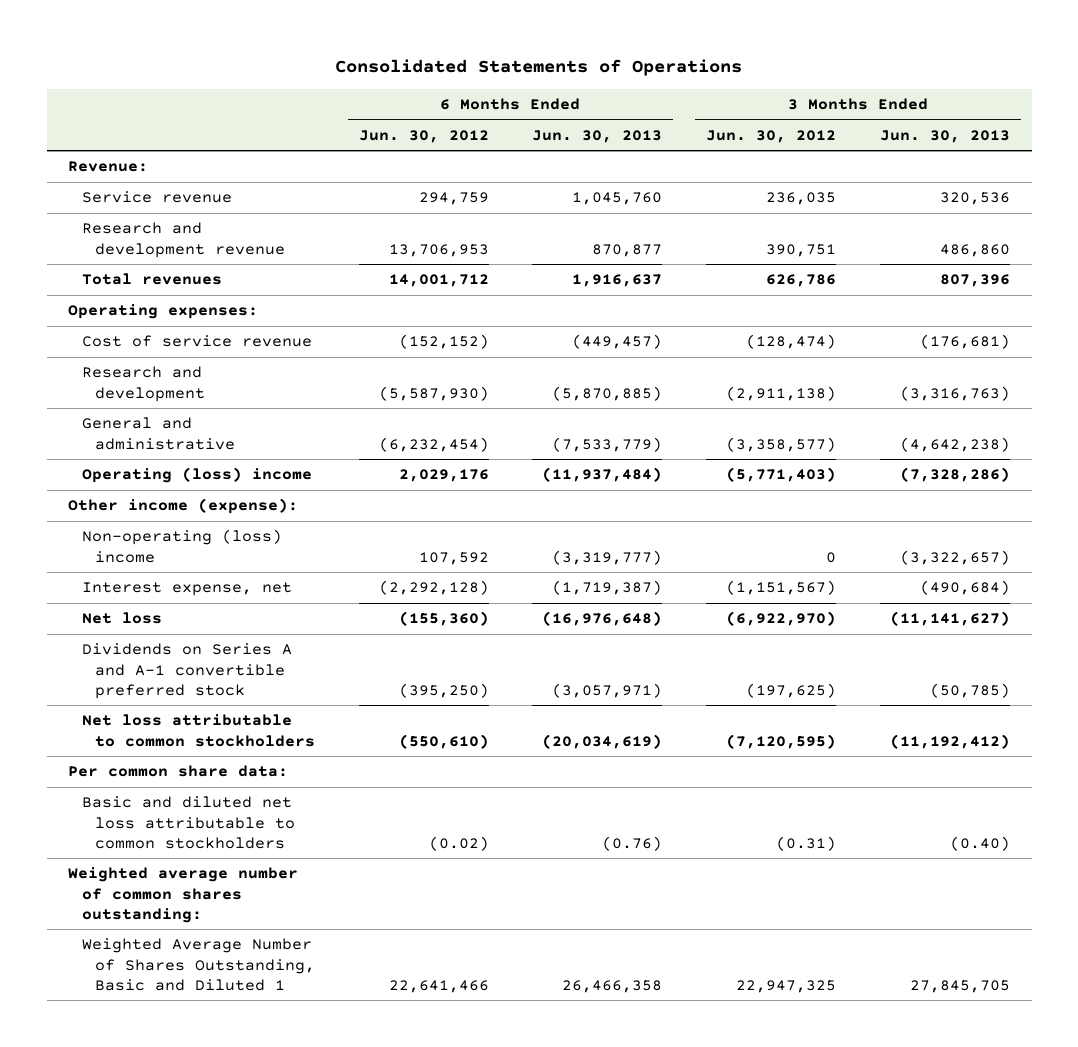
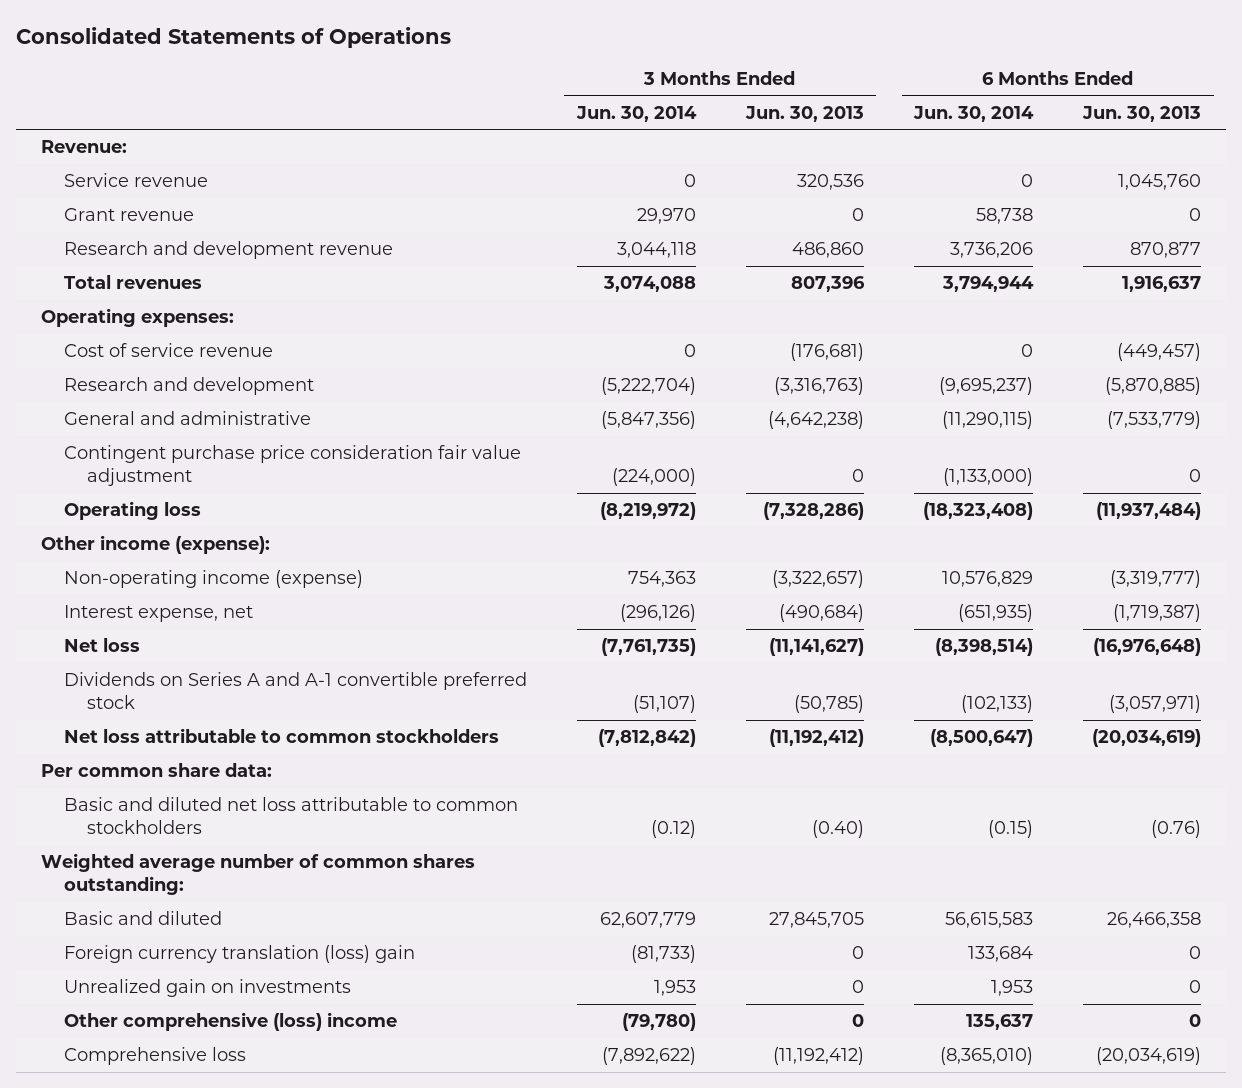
- | 6 Months Ended Jun. 30, 2012 | 6 Months Ended Jun. 30, 2013 | 3 Months Ended Jun. 30, 2012 | 3 Months Ended Jun. 30, 2013
+ | 3 Months Ended Jun. 30, 2014 | 3 Months Ended Jun. 30, 2013 | 6 Months Ended Jun. 30, 2014 | 6 Months Ended Jun. 30, 2013
+ Grant revenue | 29,970 | 0 | 58,738 | 0
- Operating (loss) income | 2,029,176 | (11,937,484) | (5,771,403) | (7,328,286)
+ Contingent purchase price consideration fair value adjustment | (224,000) | 0 | (1,133,000) | 0
+ Operating loss | (8,219,972) | (7,328,286) | (18,323,408) | (11,937,484)
- Non-operating (loss) income | 107,592 | (3,319,777) | 0 | (3,322,657)
+ Non-operating income (expense) | 754,363 | (3,322,657) | 10,576,829 | (3,319,777)
- Weighted Average Number of Shares Outstanding, Basic and Diluted 1 | 22,641,466 | 26,466,358 | 22,947,325 | 27,845,705
+ Basic and diluted | 62,607,779 | 27,845,705 | 56,615,583 | 26,466,358
+ Foreign currency translation (loss) gain | (81,733) | 0 | 133,684 | 0
+ Unrealized gain on investments | 1,953 | 0 | 1,953 | 0
+ Other comprehensive (loss) income | (79,780) | 0 | 135,637 | 0
+ Comprehensive loss | (7,892,622) | (11,192,412) | (8,365,010) | (20,034,619)

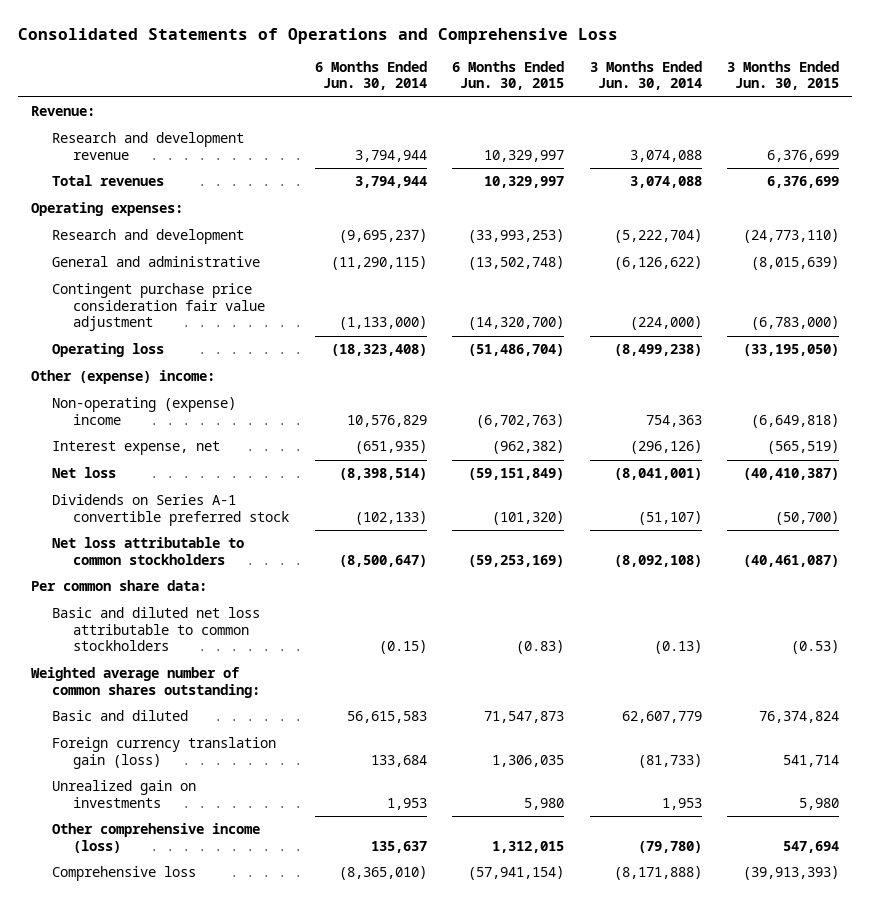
- Consolidated Statements of Operations
+ Consolidated Statements of Operations and Comprehensive Loss
- | 3 Months Ended Jun. 30, 2014 | 3 Months Ended Jun. 30, 2013 | 6 Months Ended Jun. 30, 2014 | 6 Months Ended Jun. 30, 2013
+ | 6 Months Ended Jun. 30, 2014 | 6 Months Ended Jun. 30, 2015 | 3 Months Ended Jun. 30, 2014 | 3 Months Ended Jun. 30, 2015
- Service revenue | 0 | 320,536 | 0 | 1,045,760
- Grant revenue | 29,970 | 0 | 58,738 | 0
- Research and development revenue | 3,044,118 | 486,860 | 3,736,206 | 870,877
+ Research and development revenue | 3,794,944 | 10,329,997 | 3,074,088 | 6,376,699
- Cost of service revenue | 0 | (176,681) | 0 | (449,457)
- General and administrative | (5,847,356) | (4,642,238) | (11,290,115) | (7,533,779)
+ General and administrative | (11,290,115) | (13,502,748) | (6,126,622) | (8,015,639)
- Operating loss | (8,219,972) | (7,328,286) | (18,323,408) | (11,937,484)
- Other income (expense):
- Non-operating income (expense) | 754,363 | (3,322,657) | 10,576,829 | (3,319,777)
+ Operating loss | (18,323,408) | (51,486,704) | (8,499,238) | (33,195,050)
+ Other (expense) income:
+ Non-operating (expense) income | 10,576,829 | (6,702,763) | 754,363 | (6,649,818)
- Net loss | (7,761,735) | (11,141,627) | (8,398,514) | (16,976,648)
- Dividends on Series A and A-1 convertible preferred stock | (51,107) | (50,785) | (102,133) | (3,057,971)
- Net loss attributable to common stockholders | (7,812,842) | (11,192,412) | (8,500,647) | (20,034,619)
+ Net loss | (8,398,514) | (59,151,849) | (8,041,001) | (40,410,387)
+ Dividends on Series A-1 convertible preferred stock | (102,133) | (101,320) | (51,107) | (50,700)
+ Net loss attributable to common stockholders | (8,500,647) | (59,253,169) | (8,092,108) | (40,461,087)
- Basic and diluted net loss attributable to common stockholders | (0.12) | (0.40) | (0.15) | (0.76)
+ Basic and diluted net loss attributable to common stockholders | (0.15) | (0.83) | (0.13) | (0.53)
- Foreign currency translation (loss) gain | (81,733) | 0 | 133,684 | 0
+ Foreign currency translation gain (loss) | 133,684 | 1,306,035 | (81,733) | 541,714
- Other comprehensive (loss) income | (79,780) | 0 | 135,637 | 0
- Comprehensive loss | (7,892,622) | (11,192,412) | (8,365,010) | (20,034,619)
+ Other comprehensive income (loss) | 135,637 | 1,312,015 | (79,780) | 547,694
+ Comprehensive loss | (8,365,010) | (57,941,154) | (8,171,888) | (39,913,393)

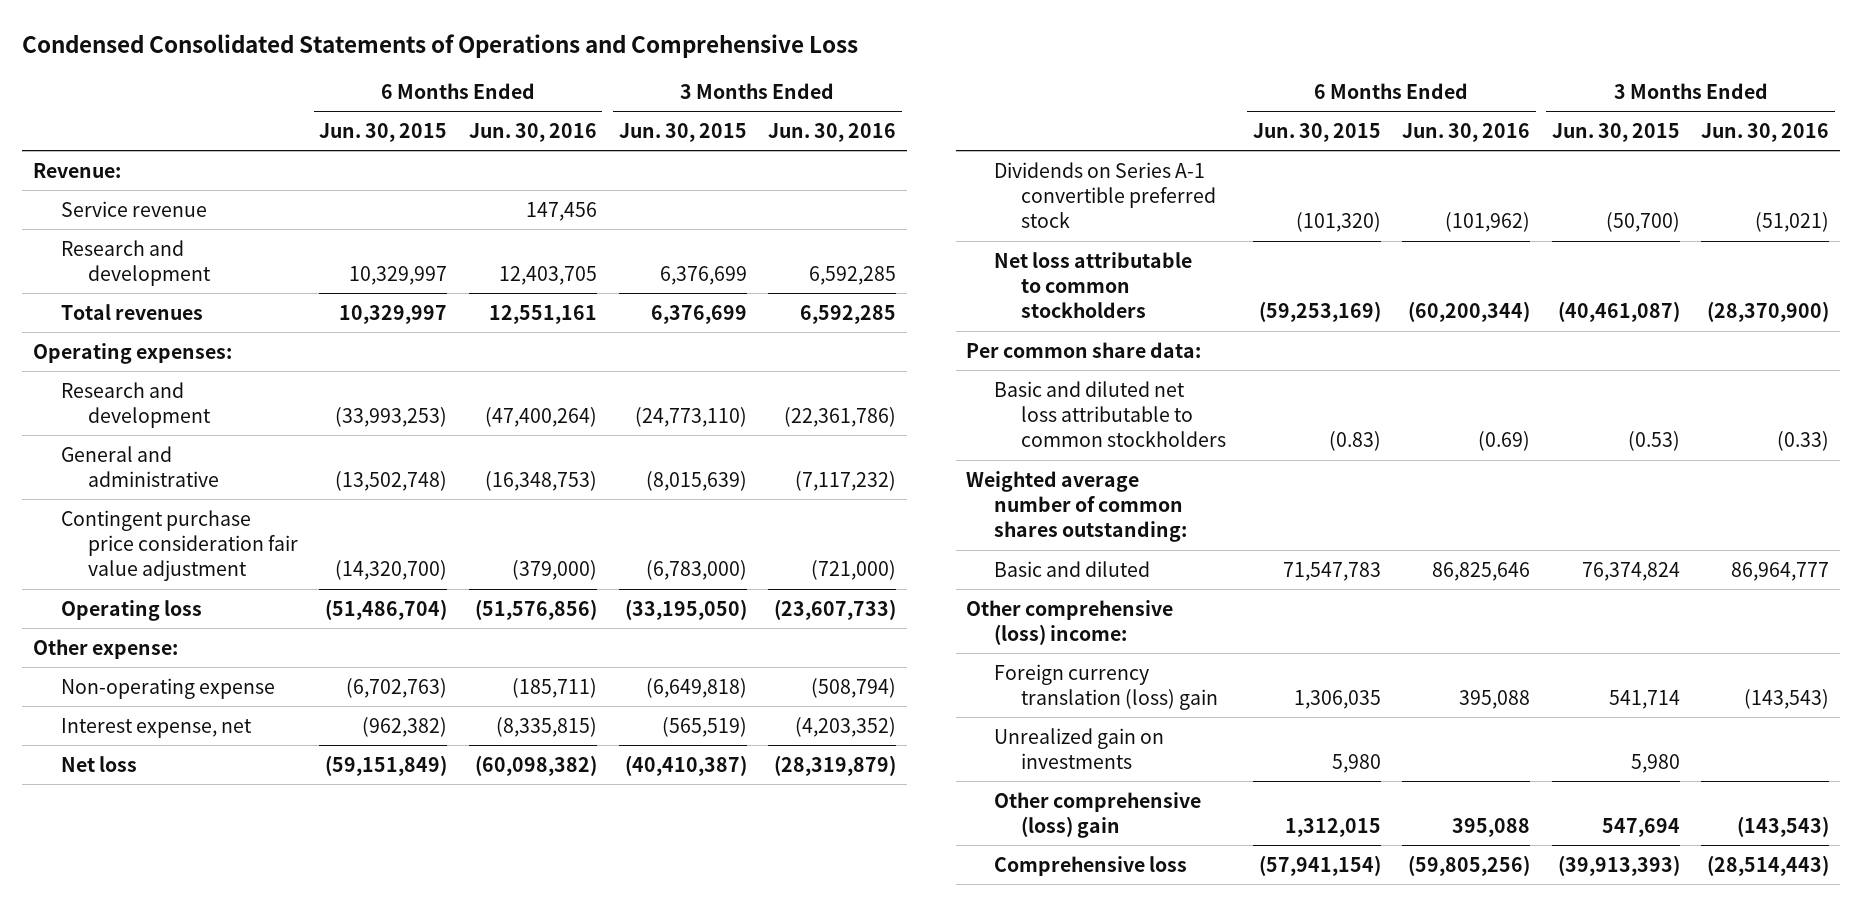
- Consolidated Statements of Operations and Comprehensive Loss
+ Condensed Consolidated Statements of Operations and Comprehensive Loss
- | 6 Months Ended Jun. 30, 2014 | 6 Months Ended Jun. 30, 2015 | 3 Months Ended Jun. 30, 2014 | 3 Months Ended Jun. 30, 2015
+ | 6 Months Ended Jun. 30, 2015 | 6 Months Ended Jun. 30, 2016 | 3 Months Ended Jun. 30, 2015 | 3 Months Ended Jun. 30, 2016
- Research and development revenue | 3,794,944 | 10,329,997 | 3,074,088 | 6,376,699
+ Service revenue | | 147,456 | |
+ Research and development | 10,329,997 | 12,403,705 | 6,376,699 | 6,592,285
- Other (expense) income:
- Non-operating (expense) income | 10,576,829 | (6,702,763) | 754,363 | (6,649,818)
+ Other expense:
+ Non-operating expense | (6,702,763) | (185,711) | (6,649,818) | (508,794)
- Basic and diluted | 56,615,583 | 71,547,873 | 62,607,779 | 76,374,824
- Foreign currency translation gain (loss) | 133,684 | 1,306,035 | (81,733) | 541,714
+ Basic and diluted | 71,547,783 | 86,825,646 | 76,374,824 | 86,964,777
+ Other comprehensive (loss) income:
+ Foreign currency translation (loss) gain | 1,306,035 | 395,088 | 541,714 | (143,543)
- Other comprehensive income (loss) | 135,637 | 1,312,015 | (79,780) | 547,694
+ Other comprehensive (loss) gain | 1,312,015 | 395,088 | 547,694 | (143,543)

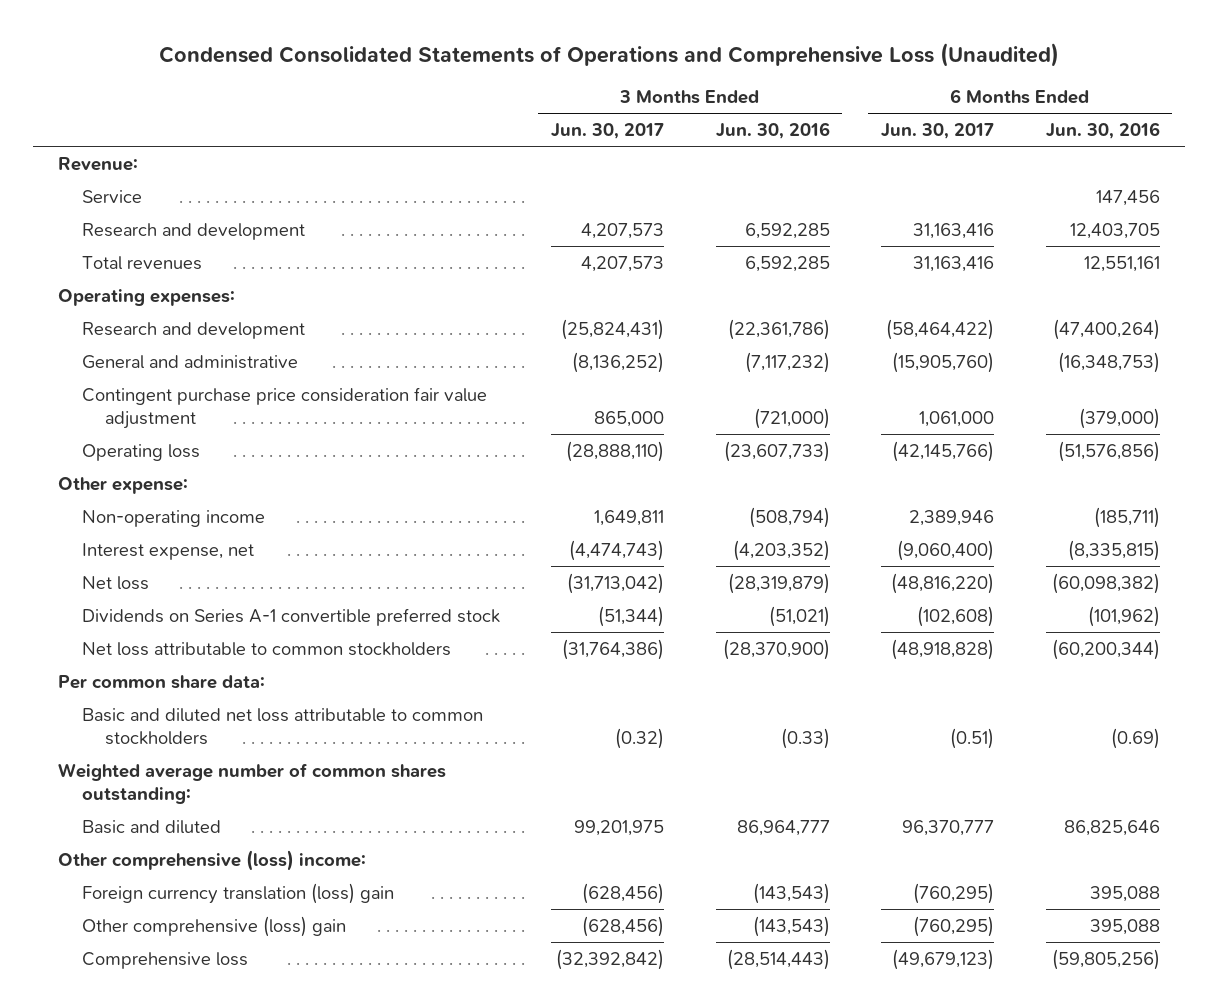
- Condensed Consolidated Statements of Operations and Comprehensive Loss
+ Condensed Consolidated Statements of Operations and Comprehensive Loss (Unaudited)
- | 6 Months Ended Jun. 30, 2015 | 6 Months Ended Jun. 30, 2016 | 3 Months Ended Jun. 30, 2015 | 3 Months Ended Jun. 30, 2016
+ | 3 Months Ended Jun. 30, 2017 | 3 Months Ended Jun. 30, 2016 | 6 Months Ended Jun. 30, 2017 | 6 Months Ended Jun. 30, 2016
- Service revenue | | 147,456 | |
+ Service | | | | 147,456
- Non-operating expense | (6,702,763) | (185,711) | (6,649,818) | (508,794)
+ Non-operating income | 1,649,811 | (508,794) | 2,389,946 | (185,711)
- Unrealized gain on investments | 5,980 | | 5,980 |

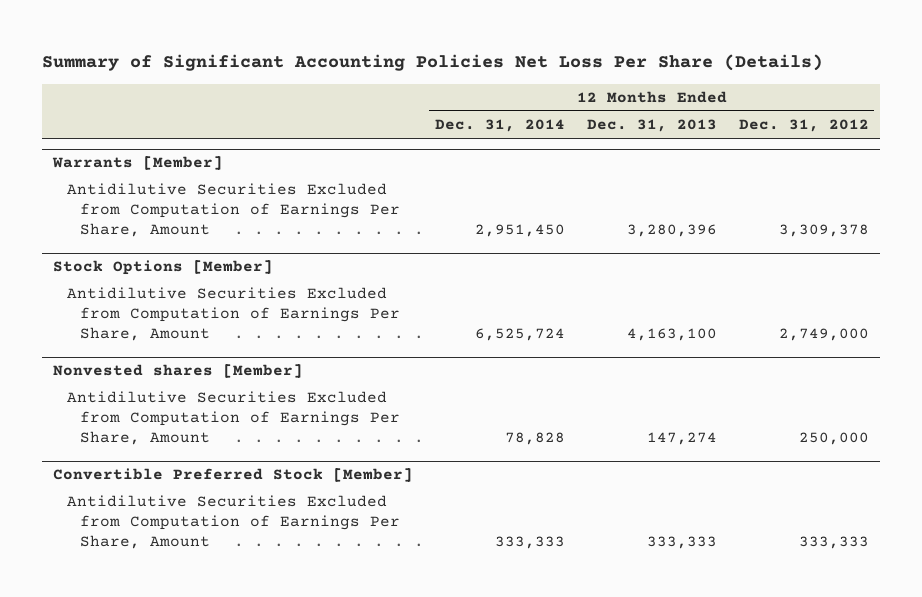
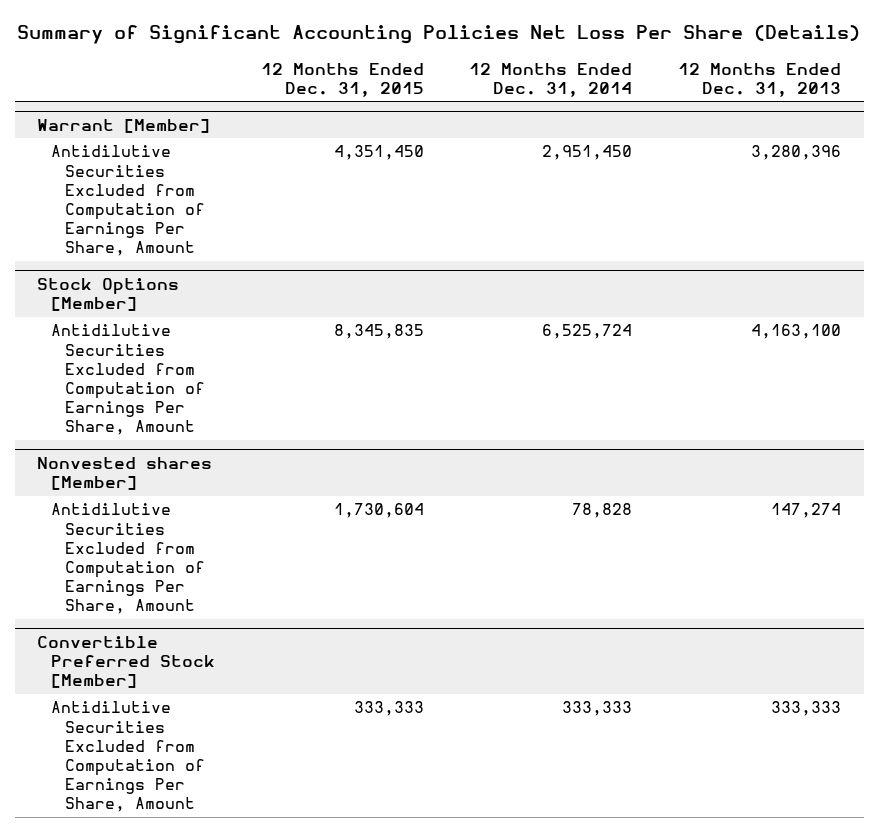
- | 12 Months Ended Dec. 31, 2014 | 12 Months Ended Dec. 31, 2013 | 12 Months Ended Dec. 31, 2012
+ | 12 Months Ended Dec. 31, 2015 | 12 Months Ended Dec. 31, 2014 | 12 Months Ended Dec. 31, 2013
- Warrants [Member]
+ Warrant [Member]

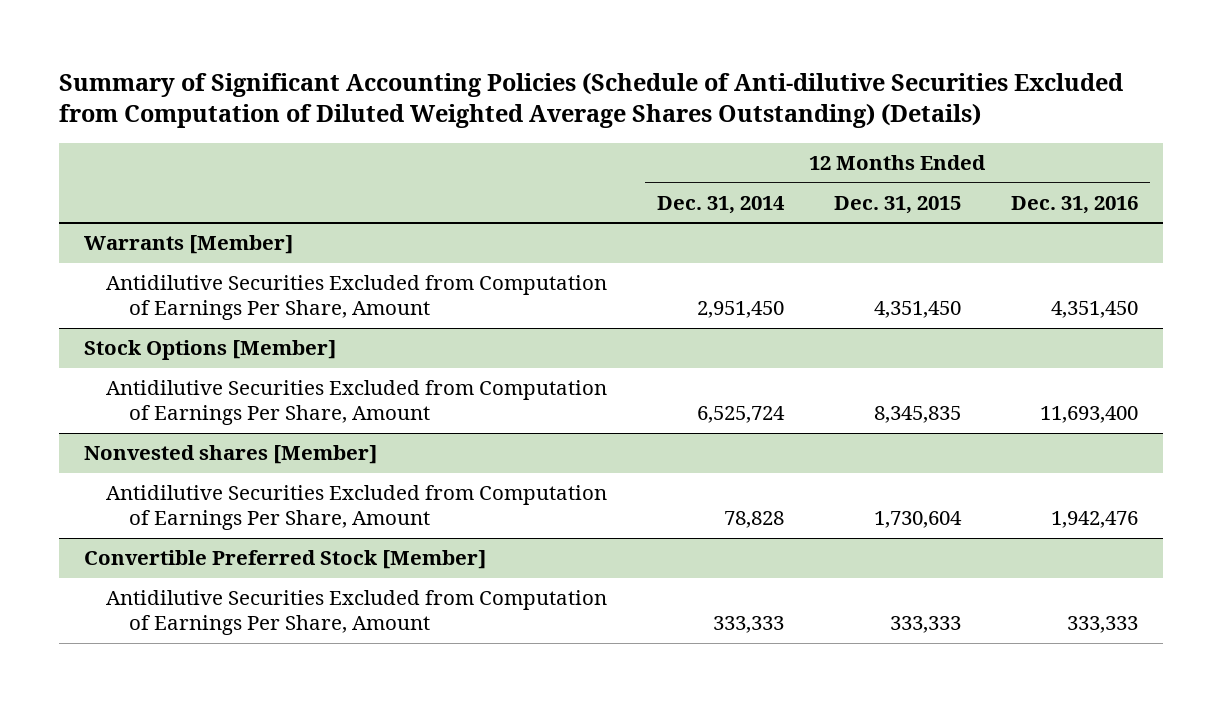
- Summary of Significant Accounting Policies Net Loss Per Share (Details)
+ Summary of Significant Accounting Policies (Schedule of Anti-dilutive Securities Excluded from Computation of Diluted Weighted Average Shares Outstanding) (Details)
- | 12 Months Ended Dec. 31, 2015 | 12 Months Ended Dec. 31, 2014 | 12 Months Ended Dec. 31, 2013
+ | 12 Months Ended Dec. 31, 2014 | 12 Months Ended Dec. 31, 2015 | 12 Months Ended Dec. 31, 2016
- Warrant [Member]
+ Warrants [Member]

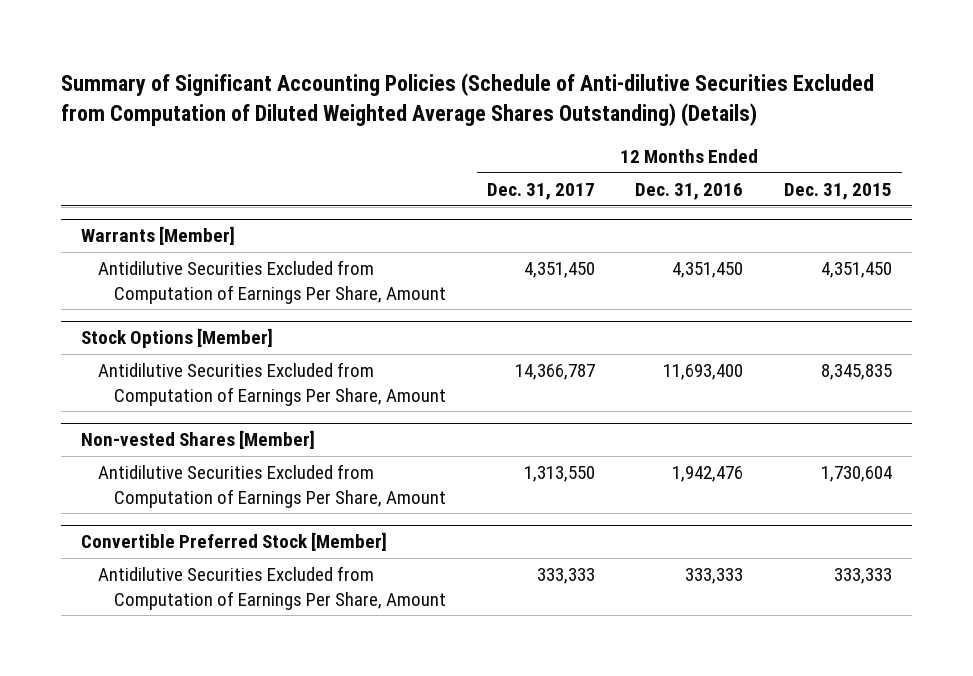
- | 12 Months Ended Dec. 31, 2014 | 12 Months Ended Dec. 31, 2015 | 12 Months Ended Dec. 31, 2016
+ | 12 Months Ended Dec. 31, 2017 | 12 Months Ended Dec. 31, 2016 | 12 Months Ended Dec. 31, 2015
- Nonvested shares [Member]
+ Non-vested Shares [Member]

